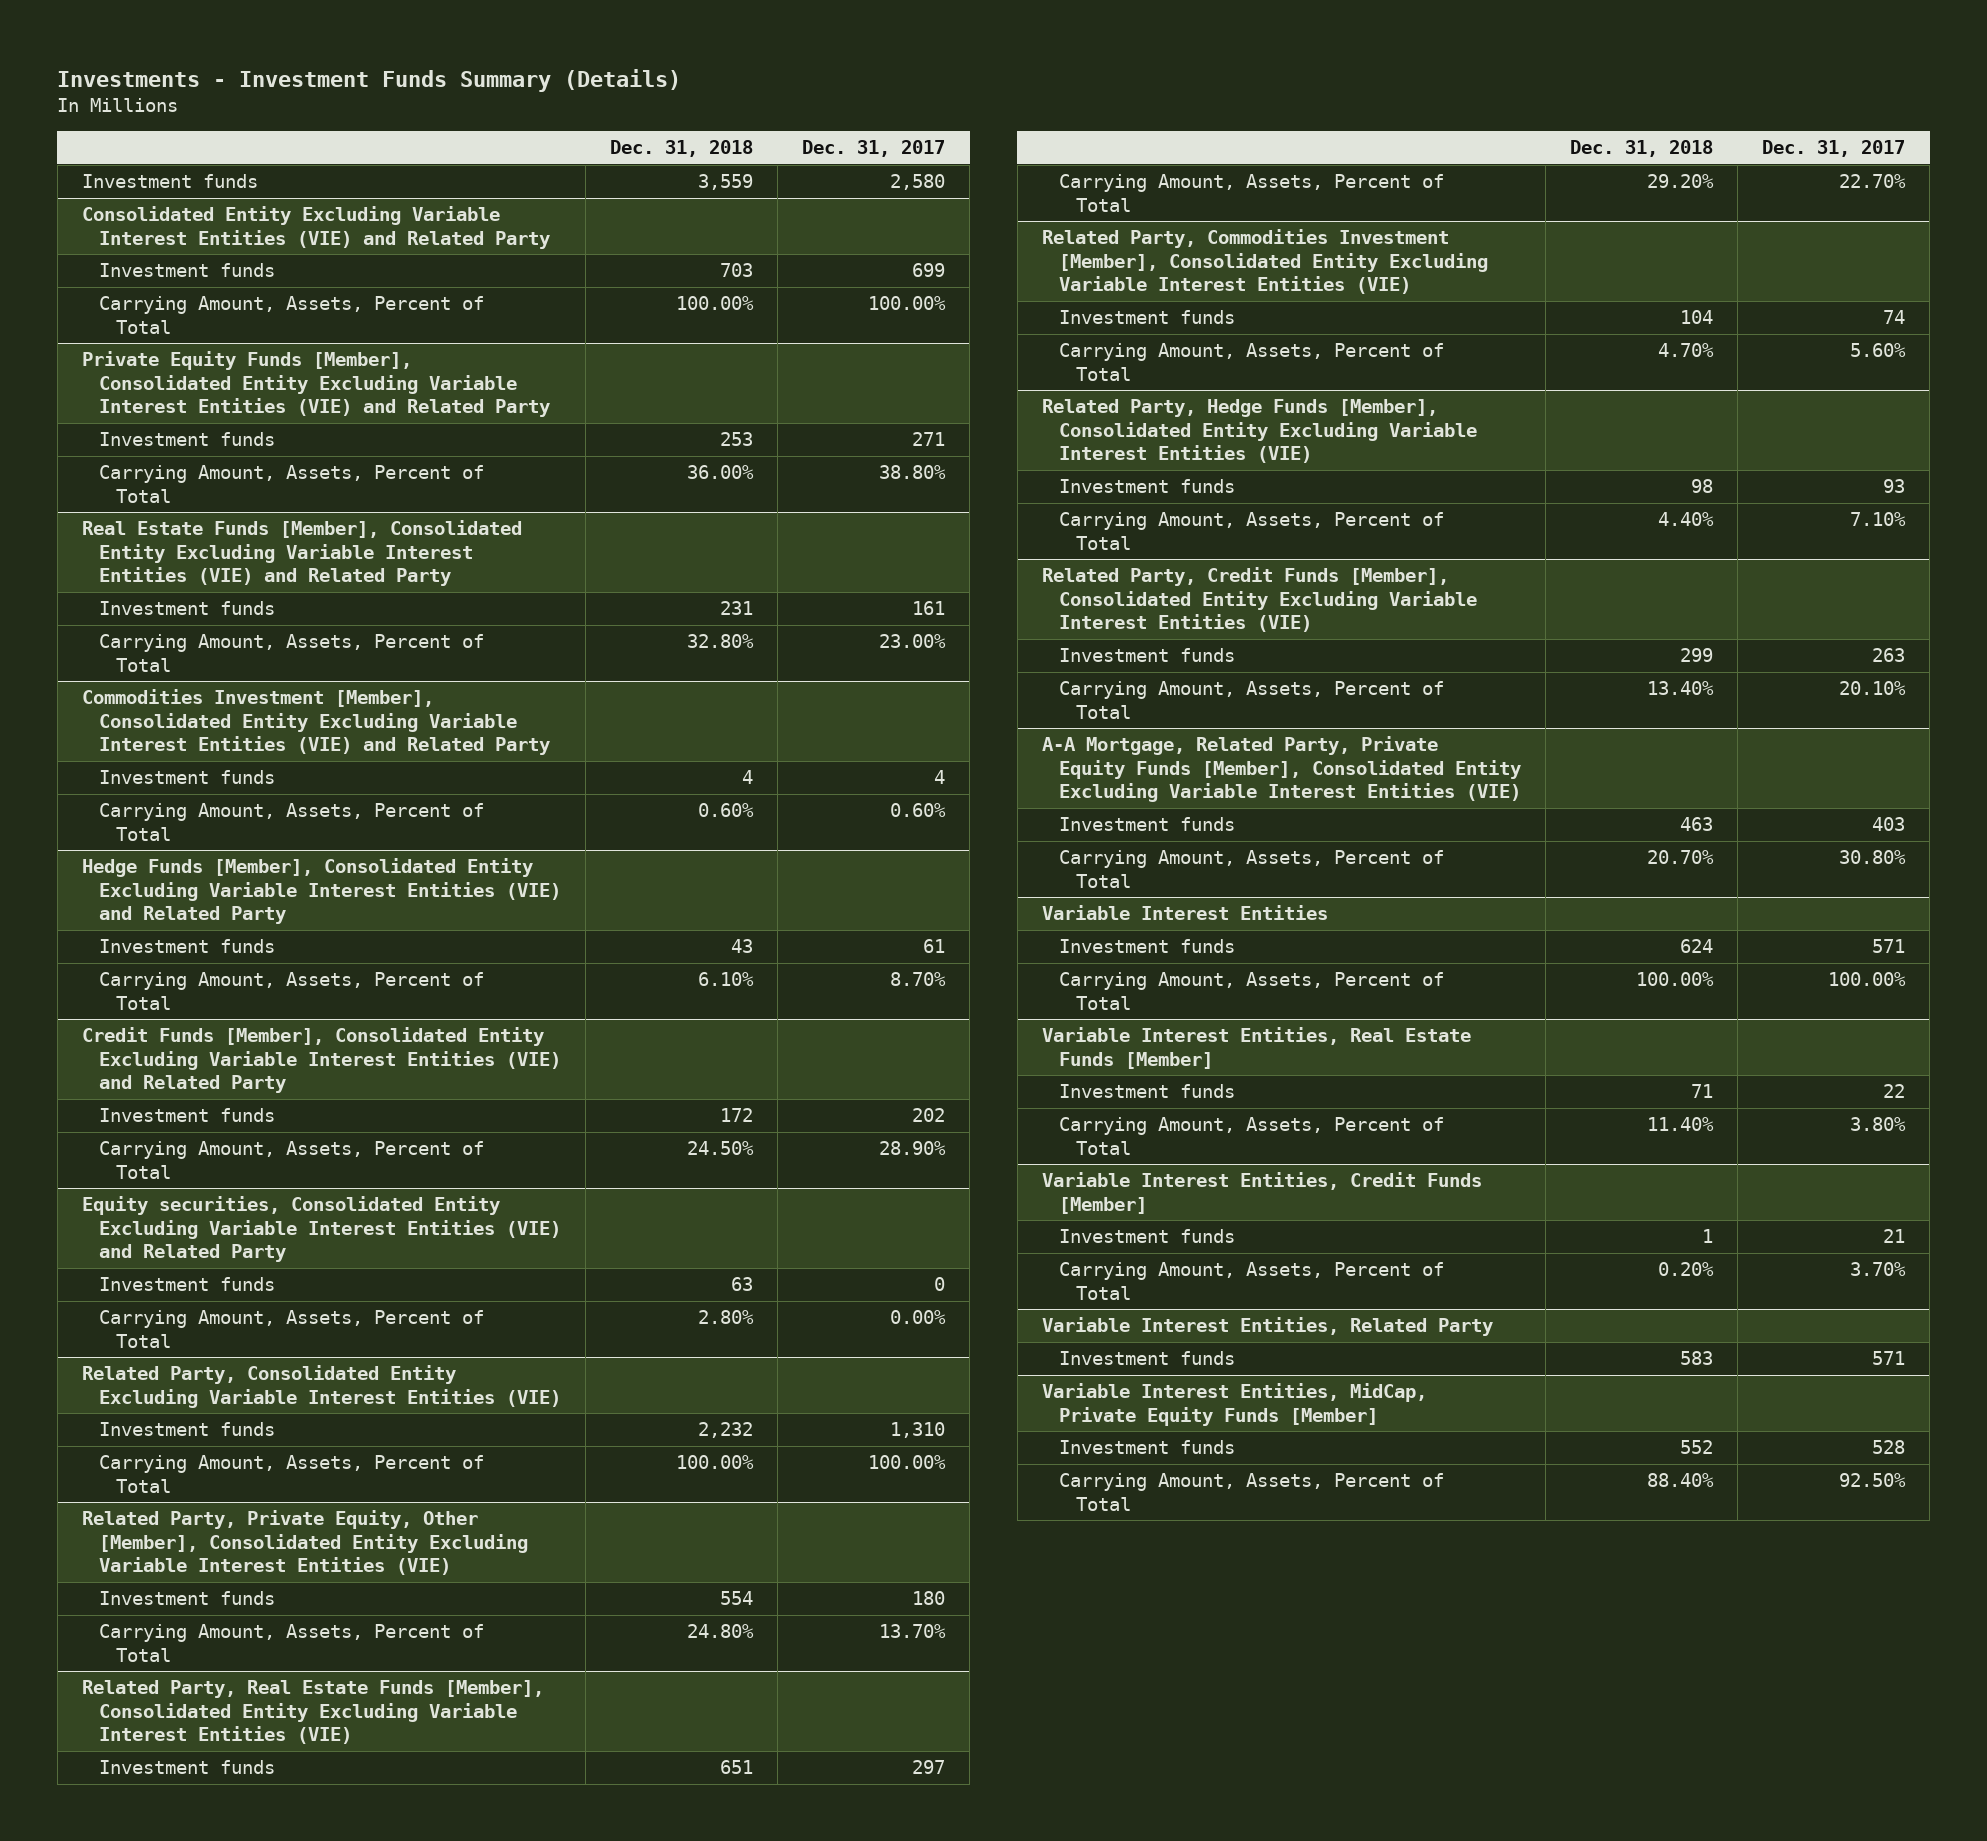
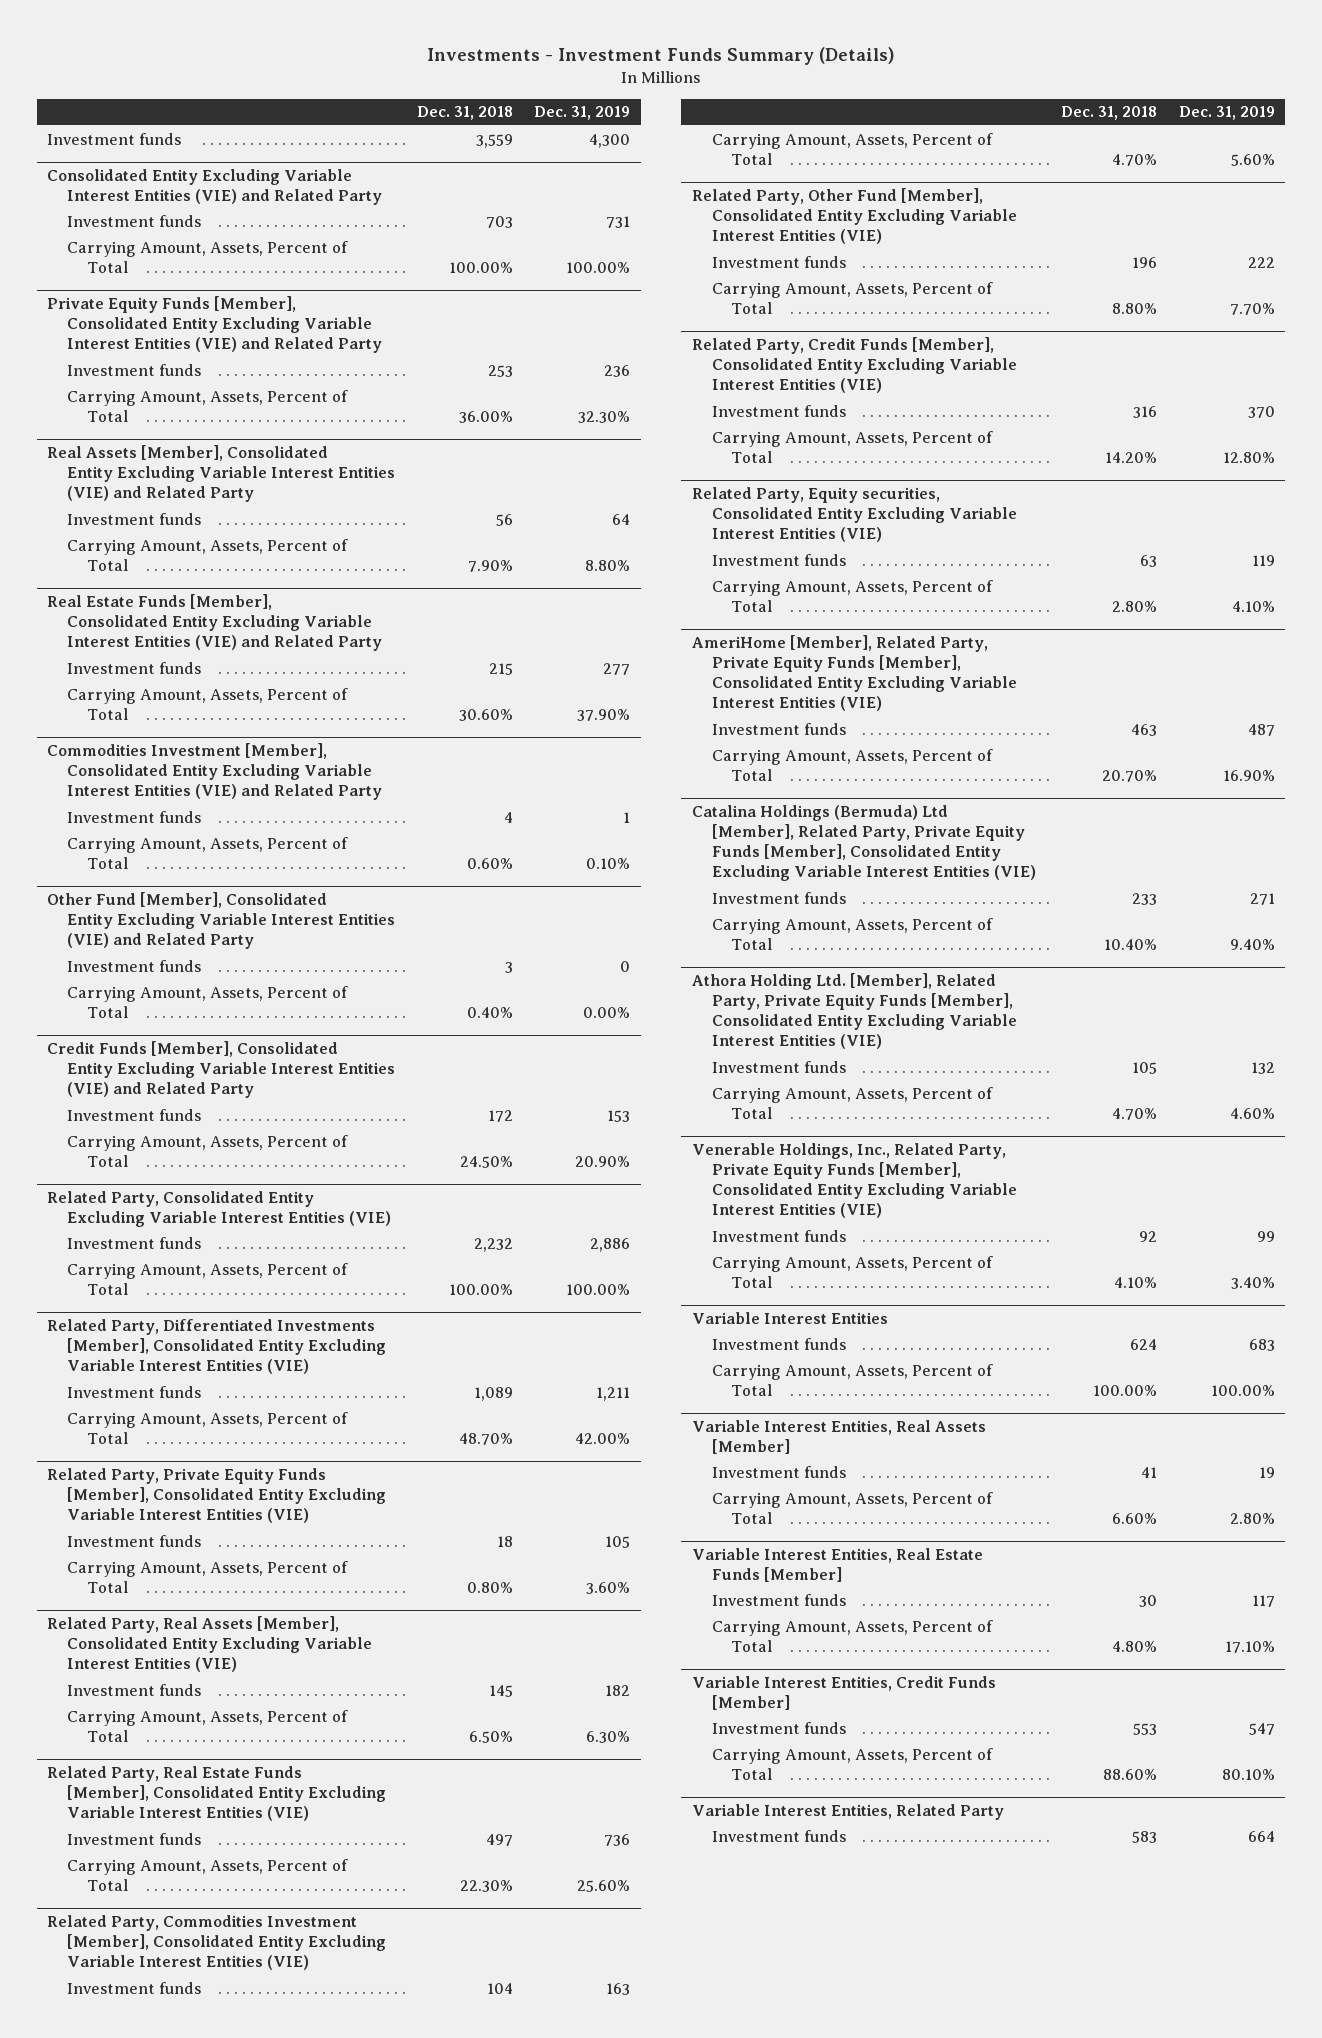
- | Dec. 31, 2018 | Dec. 31, 2017
+ | Dec. 31, 2018 | Dec. 31, 2019
+ Real Assets [Member], Consolidated Entity Excluding Variable Interest Entities (VIE) and Related Party
+ Investment funds | 56 | 64
+ Carrying Amount, Assets, Percent of Total | 7.90% | 8.80%
@ Real Estate Funds [Member], Consolidated Entity Excluding Variable Interest Entities (VIE) and Related Party
- Investment funds | 231 | 161
- Carrying Amount, Assets, Percent of Total | 32.80% | 23.00%
+ Investment funds | 215 | 277
+ Carrying Amount, Assets, Percent of Total | 30.60% | 37.90%
- Hedge Funds [Member], Consolidated Entity Excluding Variable Interest Entities (VIE) and Related Party
- Investment funds | 43 | 61
- Carrying Amount, Assets, Percent of Total | 6.10% | 8.70%
+ Other Fund [Member], Consolidated Entity Excluding Variable Interest Entities (VIE) and Related Party
+ Investment funds | 3 | 0
+ Carrying Amount, Assets, Percent of Total | 0.40% | 0.00%
- Equity securities, Consolidated Entity Excluding Variable Interest Entities (VIE) and Related Party
- Investment funds | 63 | 0
- Carrying Amount, Assets, Percent of Total | 2.80% | 0.00%
- Related Party, Private Equity, Other [Member], Consolidated Entity Excluding Variable Interest Entities (VIE)
- Investment funds | 554 | 180
- Carrying Amount, Assets, Percent of Total | 24.80% | 13.70%
+ Related Party, Differentiated Investments [Member], Consolidated Entity Excluding Variable Interest Entities (VIE)
+ Investment funds | 1,089 | 1,211
+ Carrying Amount, Assets, Percent of Total | 48.70% | 42.00%
+ Related Party, Private Equity Funds [Member], Consolidated Entity Excluding Variable Interest Entities (VIE)
+ Investment funds | 18 | 105
+ Carrying Amount, Assets, Percent of Total | 0.80% | 3.60%
+ Related Party, Real Assets [Member], Consolidated Entity Excluding Variable Interest Entities (VIE)
+ Investment funds | 145 | 182
+ Carrying Amount, Assets, Percent of Total | 6.50% | 6.30%
@ Related Party, Real Estate Funds [Member], Consolidated Entity Excluding Variable Interest Entities (VIE)
- Investment funds | 651 | 297
- Carrying Amount, Assets, Percent of Total | 29.20% | 22.70%
+ Investment funds | 497 | 736
+ Carrying Amount, Assets, Percent of Total | 22.30% | 25.60%
- Related Party, Hedge Funds [Member], Consolidated Entity Excluding Variable Interest Entities (VIE)
- Investment funds | 98 | 93
- Carrying Amount, Assets, Percent of Total | 4.40% | 7.10%
+ Related Party, Other Fund [Member], Consolidated Entity Excluding Variable Interest Entities (VIE)
+ Investment funds | 196 | 222
+ Carrying Amount, Assets, Percent of Total | 8.80% | 7.70%
@ Related Party, Credit Funds [Member], Consolidated Entity Excluding Variable Interest Entities (VIE)
- Investment funds | 299 | 263
- Carrying Amount, Assets, Percent of Total | 13.40% | 20.10%
- A-A Mortgage, Related Party, Private Equity Funds [Member], Consolidated Entity Excluding Variable Interest Entities (VIE)
@ Related Party, Credit Funds [Member], Consolidated Entity Excluding Variable Interest Entities (VIE)
+ Investment funds | 316 | 370
+ Carrying Amount, Assets, Percent of Total | 14.20% | 12.80%
+ Related Party, Equity securities, Consolidated Entity Excluding Variable Interest Entities (VIE)
+ Investment funds | 63 | 119
+ Carrying Amount, Assets, Percent of Total | 2.80% | 4.10%
+ AmeriHome [Member], Related Party, Private Equity Funds [Member], Consolidated Entity Excluding Variable Interest Entities (VIE)
+ Catalina Holdings (Bermuda) Ltd [Member], Related Party, Private Equity Funds [Member], Consolidated Entity Excluding Variable Interest Entities (VIE)
+ Investment funds | 233 | 271
+ Carrying Amount, Assets, Percent of Total | 10.40% | 9.40%
+ Athora Holding Ltd. [Member], Related Party, Private Equity Funds [Member], Consolidated Entity Excluding Variable Interest Entities (VIE)
+ Investment funds | 105 | 132
+ Carrying Amount, Assets, Percent of Total | 4.70% | 4.60%
+ Venerable Holdings, Inc., Related Party, Private Equity Funds [Member], Consolidated Entity Excluding Variable Interest Entities (VIE)
+ Investment funds | 92 | 99
+ Carrying Amount, Assets, Percent of Total | 4.10% | 3.40%
+ Variable Interest Entities, Real Assets [Member]
+ Investment funds | 41 | 19
+ Carrying Amount, Assets, Percent of Total | 6.60% | 2.80%
@ Variable Interest Entities, Real Estate Funds [Member]
- Investment funds | 71 | 22
- Carrying Amount, Assets, Percent of Total | 11.40% | 3.80%
+ Investment funds | 30 | 117
+ Carrying Amount, Assets, Percent of Total | 4.80% | 17.10%
@ Variable Interest Entities, Credit Funds [Member]
- Investment funds | 1 | 21
- Carrying Amount, Assets, Percent of Total | 0.20% | 3.70%
+ Investment funds | 553 | 547
+ Carrying Amount, Assets, Percent of Total | 88.60% | 80.10%
- Variable Interest Entities, MidCap, Private Equity Funds [Member]
- Investment funds | 552 | 528
- Carrying Amount, Assets, Percent of Total | 88.40% | 92.50%

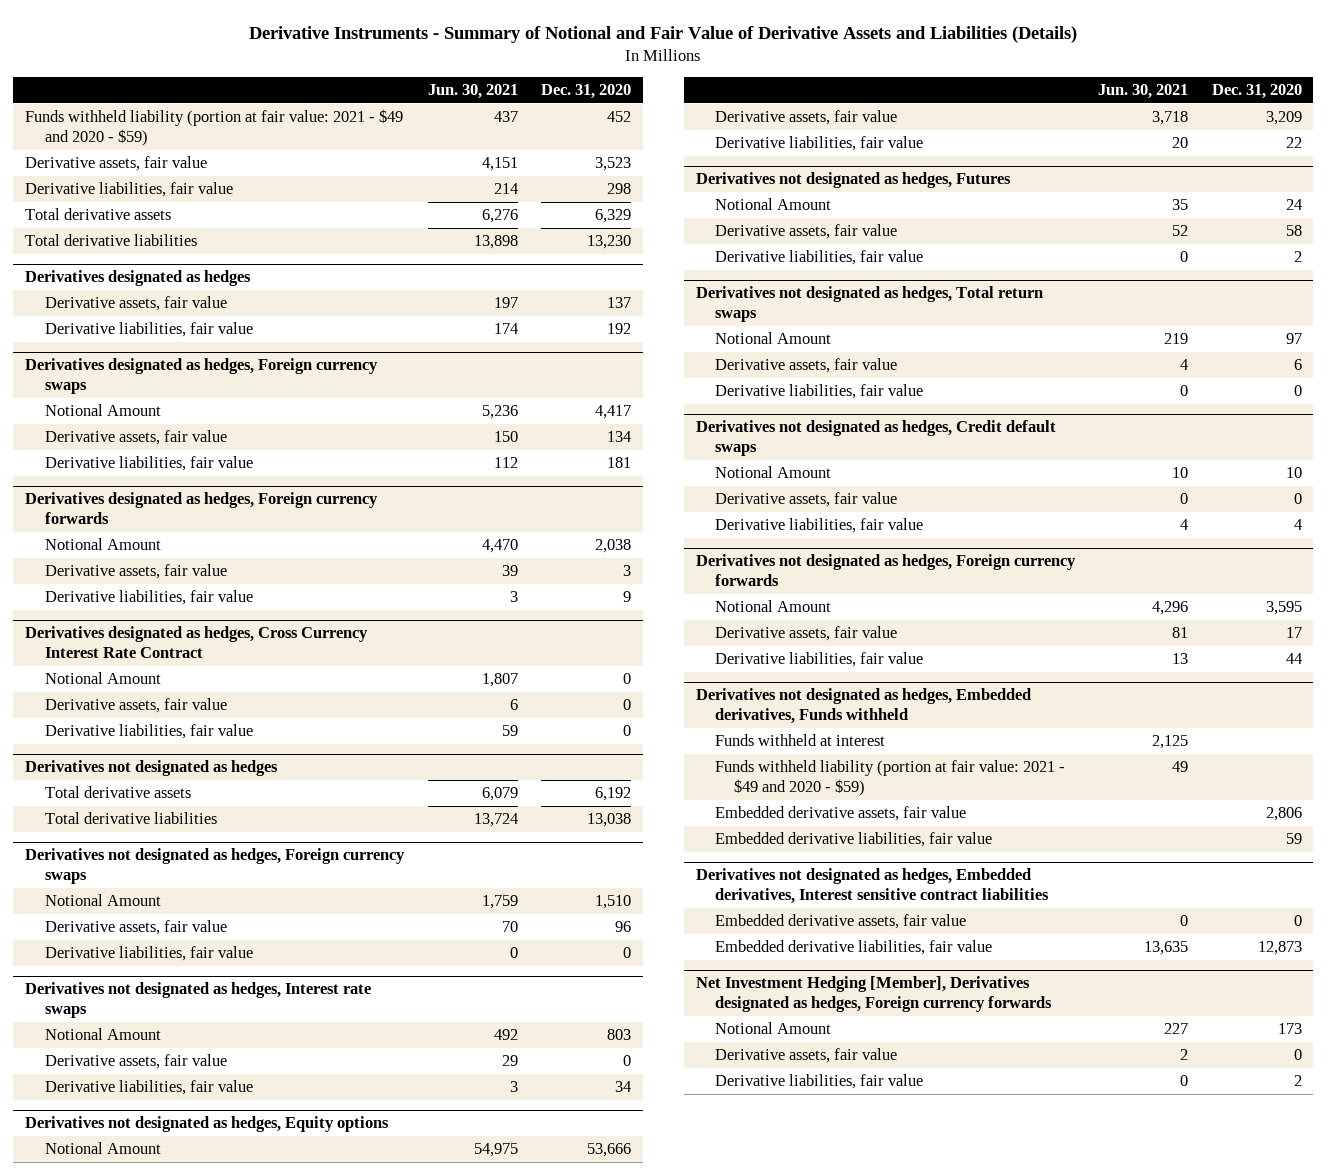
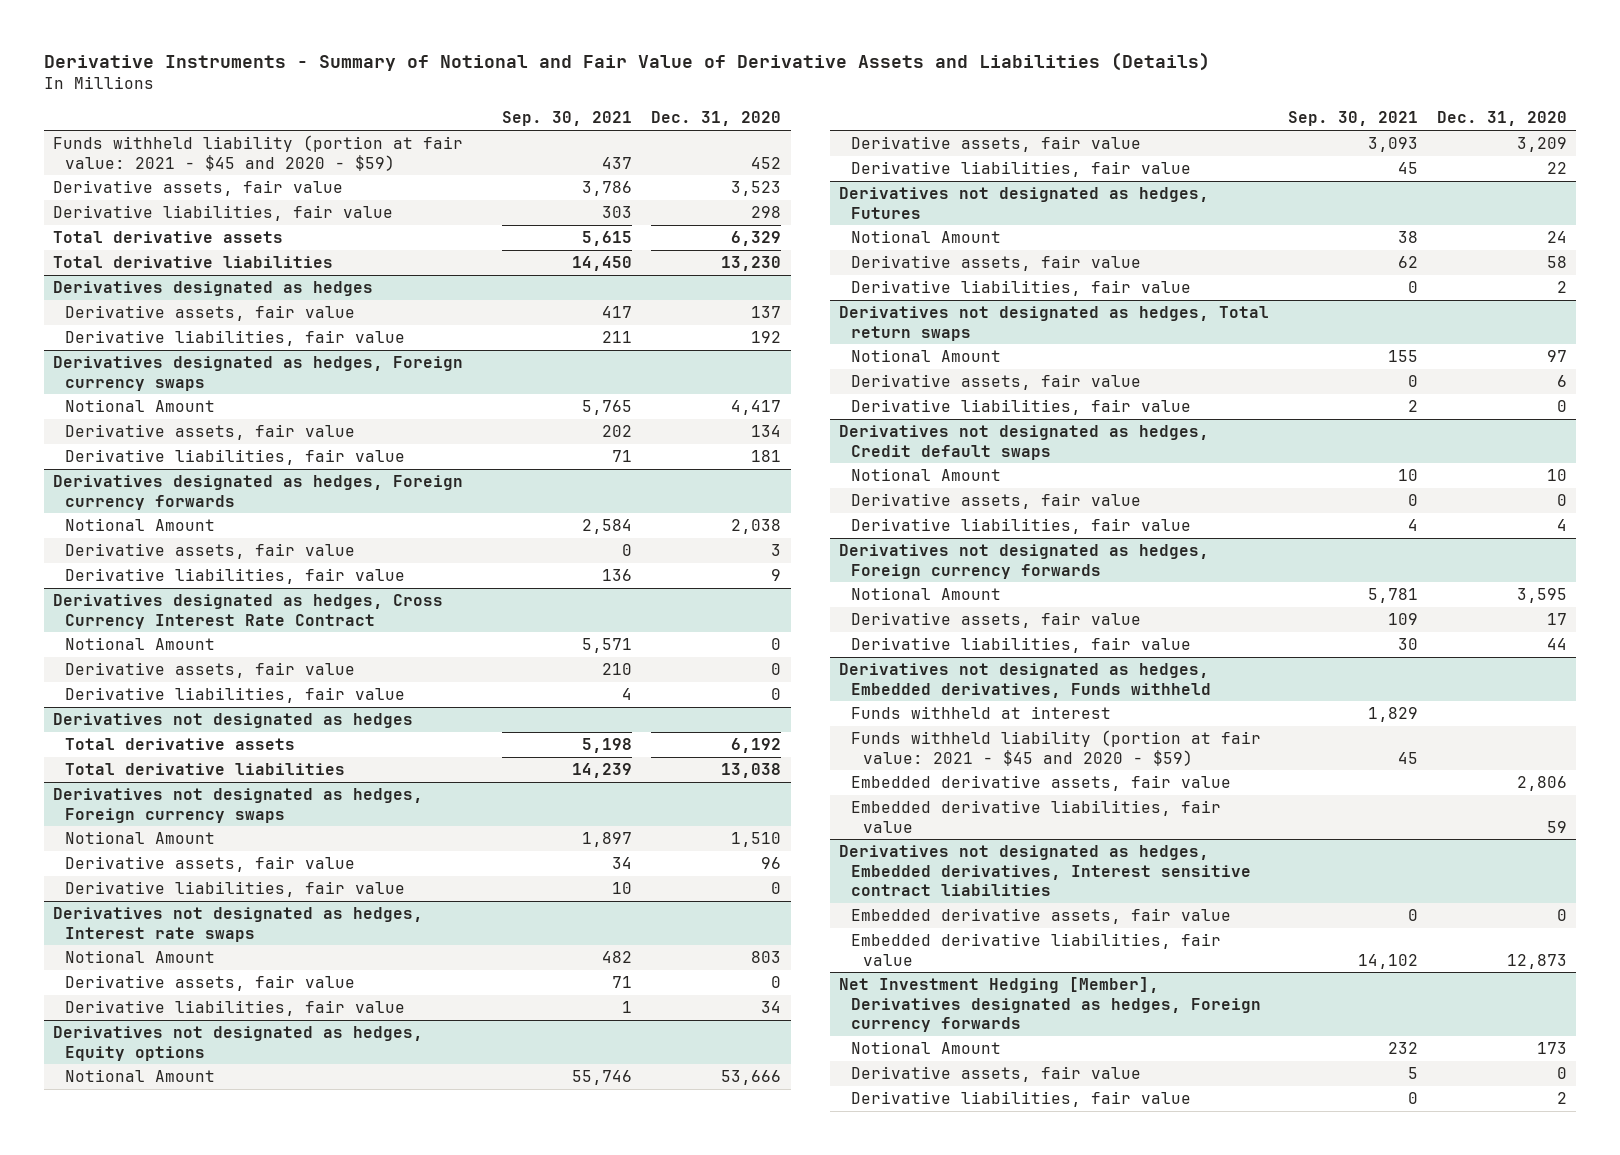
- | Jun. 30, 2021 | Dec. 31, 2020
+ | Sep. 30, 2021 | Dec. 31, 2020
- Funds withheld liability (portion at fair value: 2021 - $49 and 2020 - $59) | 437 | 452
+ Funds withheld liability (portion at fair value: 2021 - $45 and 2020 - $59) | 437 | 452
@ Derivatives not designated as hedges, Embedded derivatives, Funds withheld
- Funds withheld liability (portion at fair value: 2021 - $49 and 2020 - $59) | 49 |
+ Funds withheld liability (portion at fair value: 2021 - $45 and 2020 - $59) | 45 |

